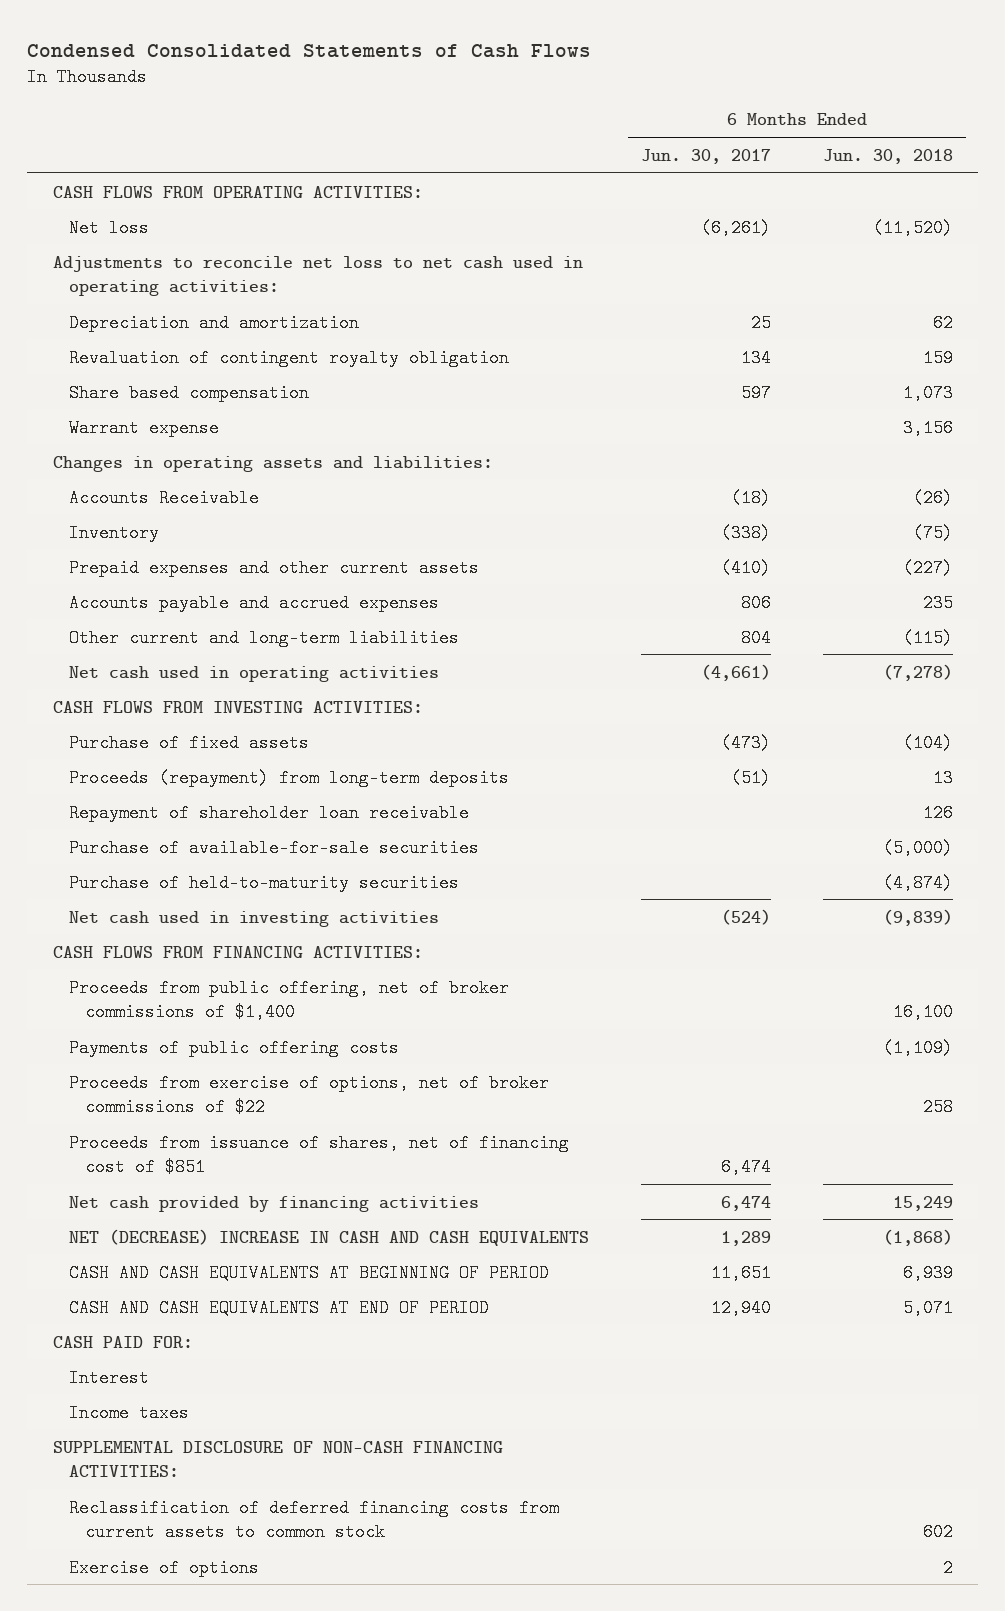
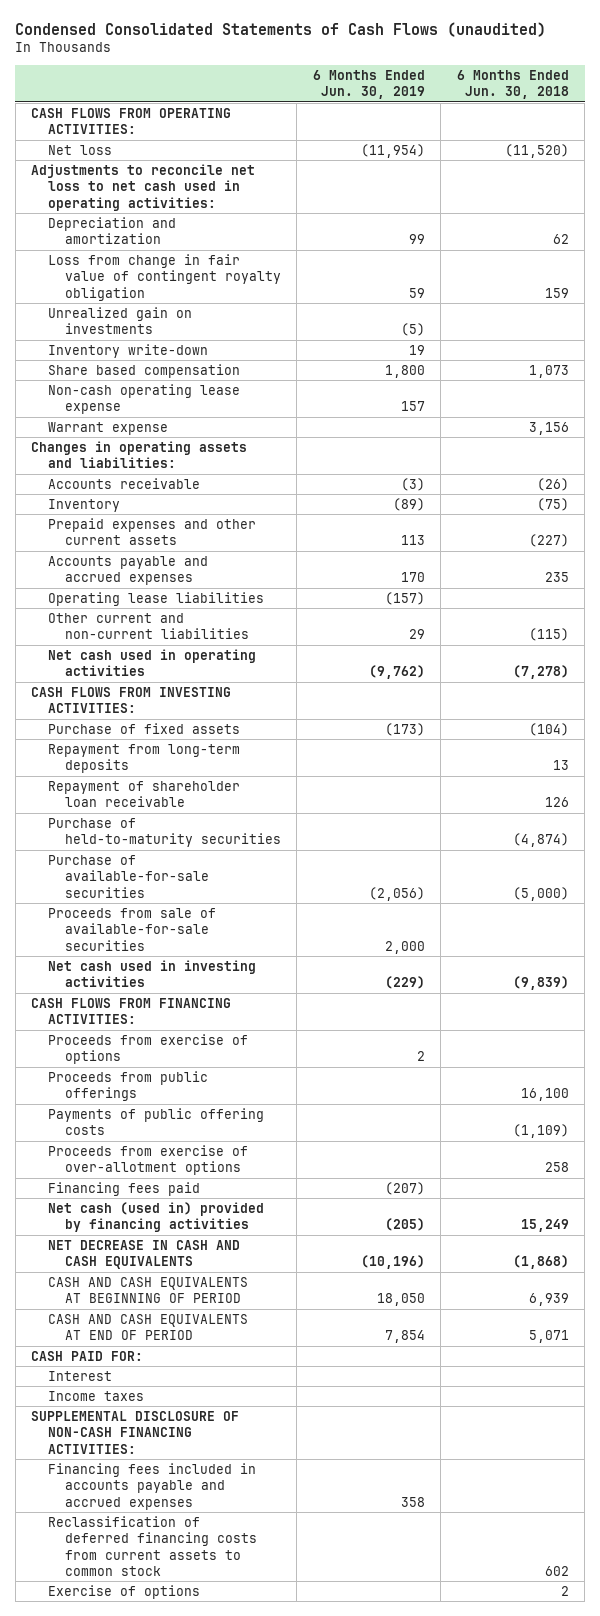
- Condensed Consolidated Statements of Cash Flows
+ Condensed Consolidated Statements of Cash Flows (unaudited)
- | 6 Months Ended Jun. 30, 2017 | 6 Months Ended Jun. 30, 2018
+ | 6 Months Ended Jun. 30, 2019 | 6 Months Ended Jun. 30, 2018
- Revaluation of contingent royalty obligation | 134 | 159
+ Loss from change in fair value of contingent royalty obligation | 59 | 159
+ Unrealized gain on investments | (5) |
+ Inventory write-down | 19 |
+ Non-cash operating lease expense | 157 |
- Accounts Receivable | (18) | (26)
+ Accounts receivable | (3) | (26)
- Other current and long-term liabilities | 804 | (115)
+ Operating lease liabilities | (157) |
+ Other current and non-current liabilities | 29 | (115)
- Proceeds (repayment) from long-term deposits | (51) | 13
+ Repayment from long-term deposits | | 13
moved down: Purchase of available-for-sale securities | (2,056) | (5,000)
+ Proceeds from sale of available-for-sale securities | 2,000 |
- Proceeds from public offering, net of broker commissions of $1,400 | | 16,100
+ Proceeds from exercise of options | 2 |
+ Proceeds from public offerings | | 16,100
- Proceeds from exercise of options, net of broker commissions of $22 | | 258
- Proceeds from issuance of shares, net of financing cost of $851 | 6,474 |
- Net cash provided by financing activities | 6,474 | 15,249
- NET (DECREASE) INCREASE IN CASH AND CASH EQUIVALENTS | 1,289 | (1,868)
+ Proceeds from exercise of over-allotment options | | 258
+ Financing fees paid | (207) |
+ Net cash (used in) provided by financing activities | (205) | 15,249
+ NET DECREASE IN CASH AND CASH EQUIVALENTS | (10,196) | (1,868)
+ Financing fees included in accounts payable and accrued expenses | 358 |

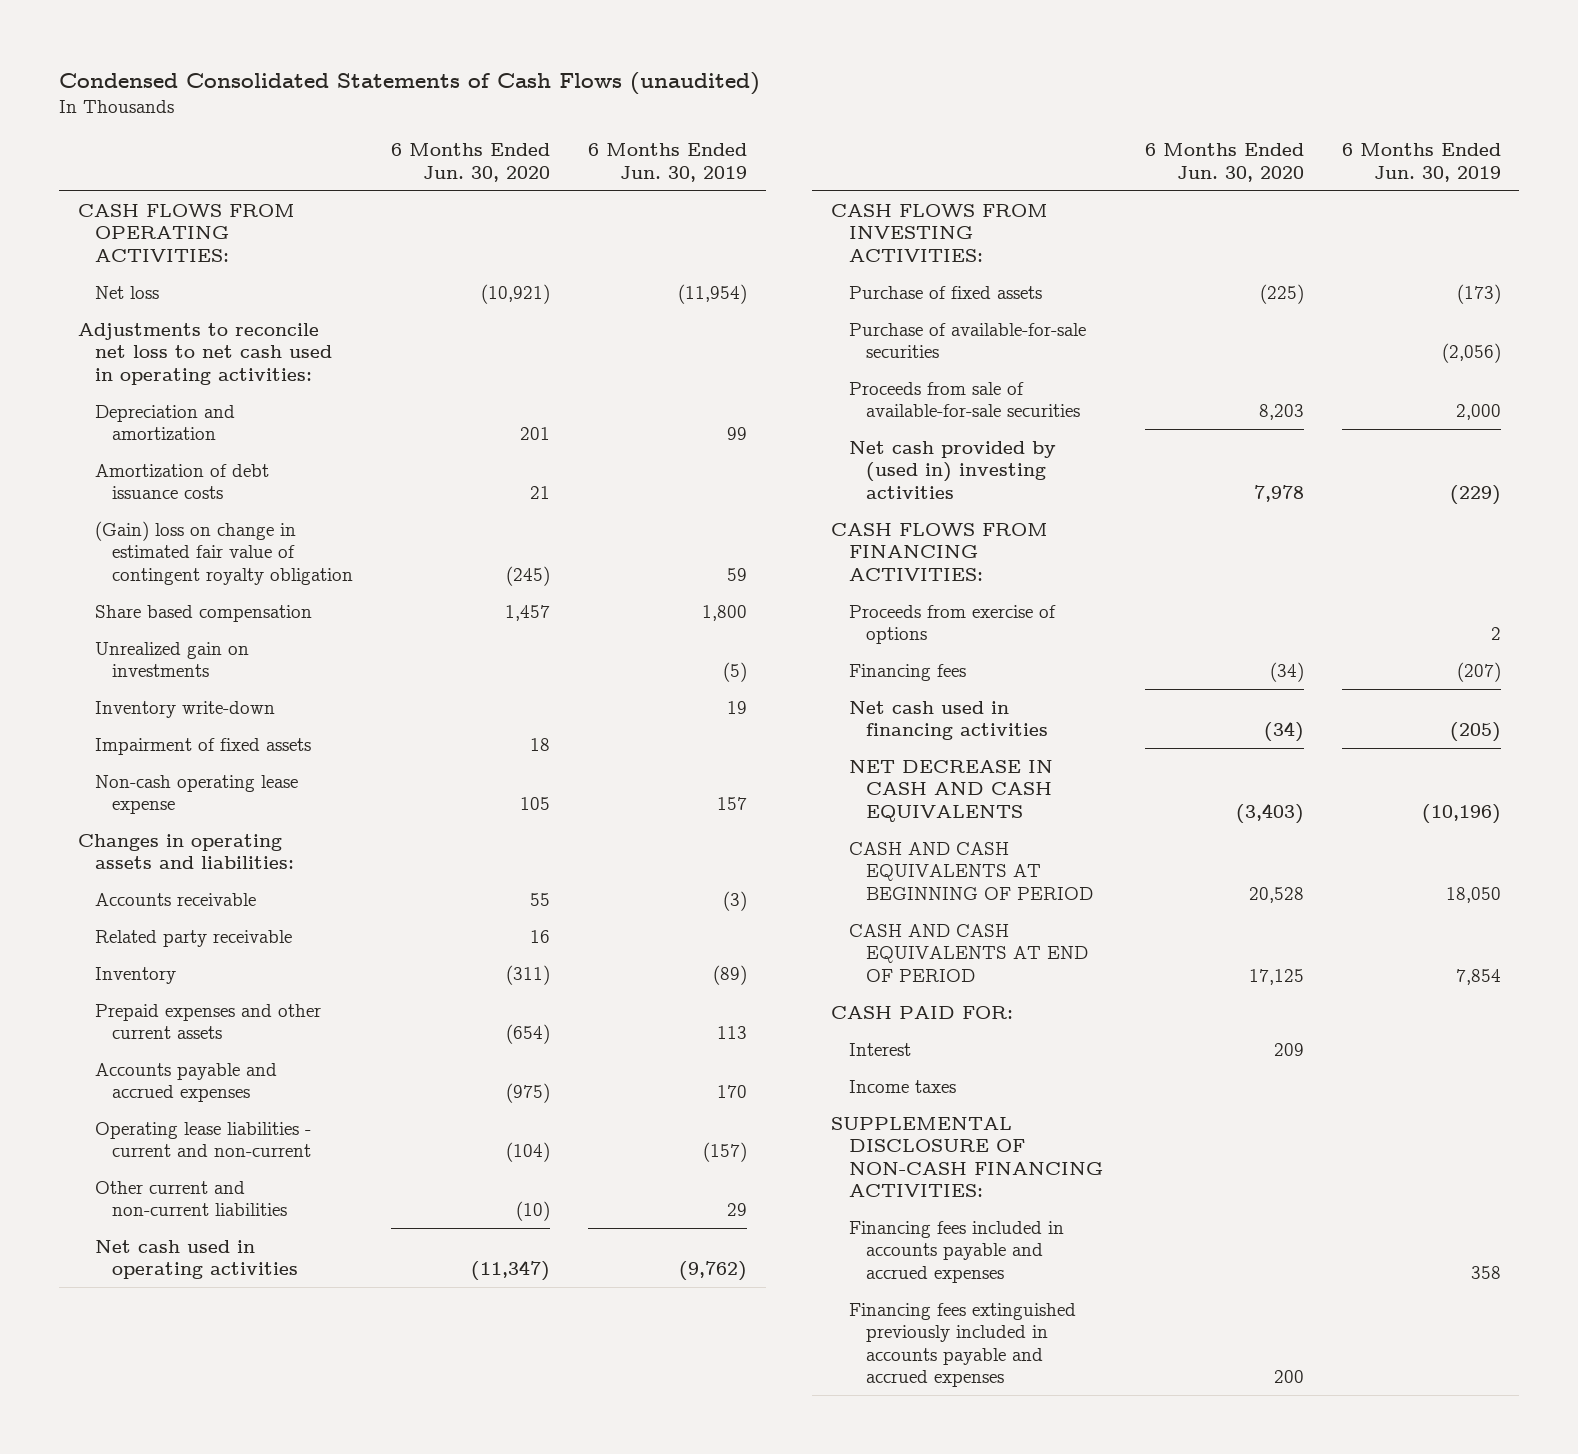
- | 6 Months Ended Jun. 30, 2019 | 6 Months Ended Jun. 30, 2018
+ | 6 Months Ended Jun. 30, 2020 | 6 Months Ended Jun. 30, 2019
- Loss from change in fair value of contingent royalty obligation | 59 | 159
+ Amortization of debt issuance costs | 21 |
+ (Gain) loss on change in estimated fair value of contingent royalty obligation | (245) | 59
moved up: Share based compensation | 1,457 | 1,800
+ Impairment of fixed assets | 18 |
- Warrant expense | | 3,156
+ Related party receivable | 16 |
- Operating lease liabilities | (157) |
+ Operating lease liabilities - current and non-current | (104) | (157)
- Repayment from long-term deposits | | 13
- Repayment of shareholder loan receivable | | 126
- Purchase of held-to-maturity securities | | (4,874)
- Net cash used in investing activities | (229) | (9,839)
+ Net cash provided by (used in) investing activities | 7,978 | (229)
- Proceeds from public offerings | | 16,100
- Payments of public offering costs | | (1,109)
- Proceeds from exercise of over-allotment options | | 258
- Financing fees paid | (207) |
- Net cash (used in) provided by financing activities | (205) | 15,249
+ Financing fees | (34) | (207)
+ Net cash used in financing activities | (34) | (205)
- Reclassification of deferred financing costs from current assets to common stock | | 602
- Exercise of options | | 2
+ Financing fees extinguished previously included in accounts payable and accrued expenses | 200 |

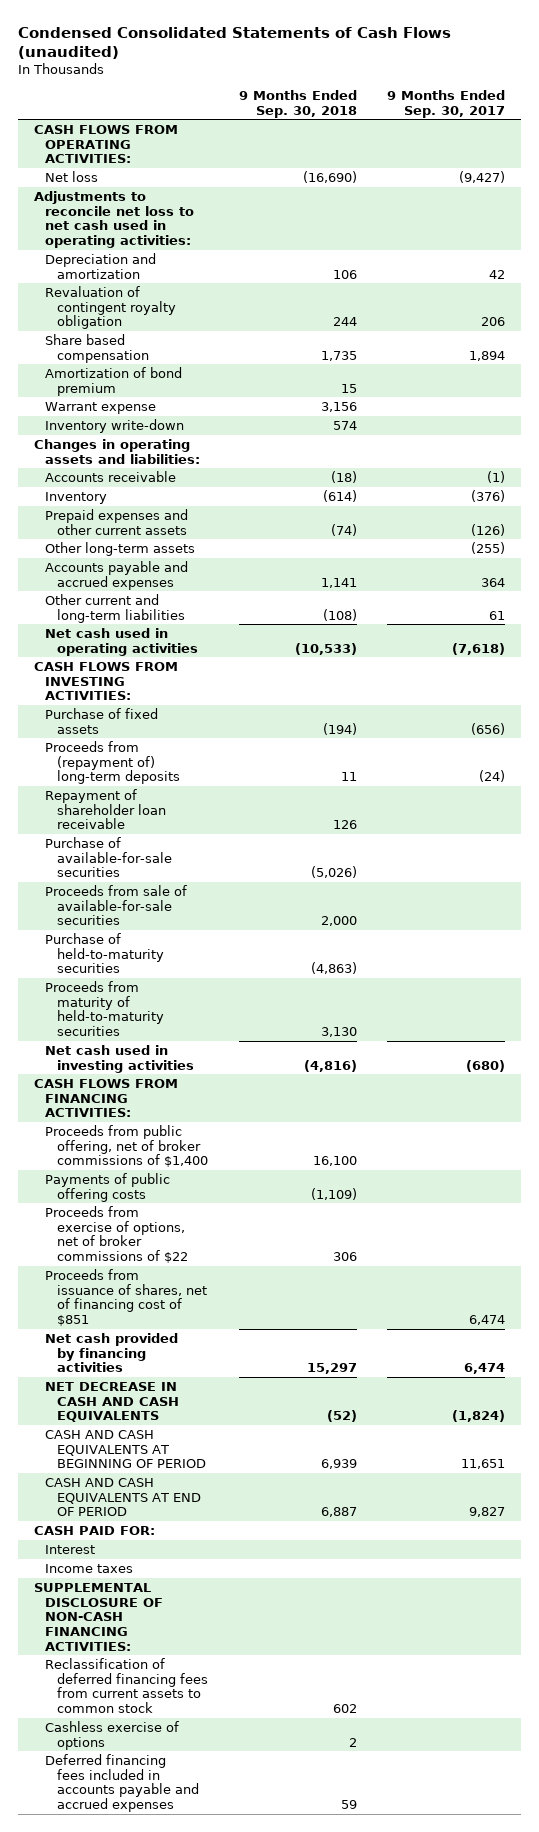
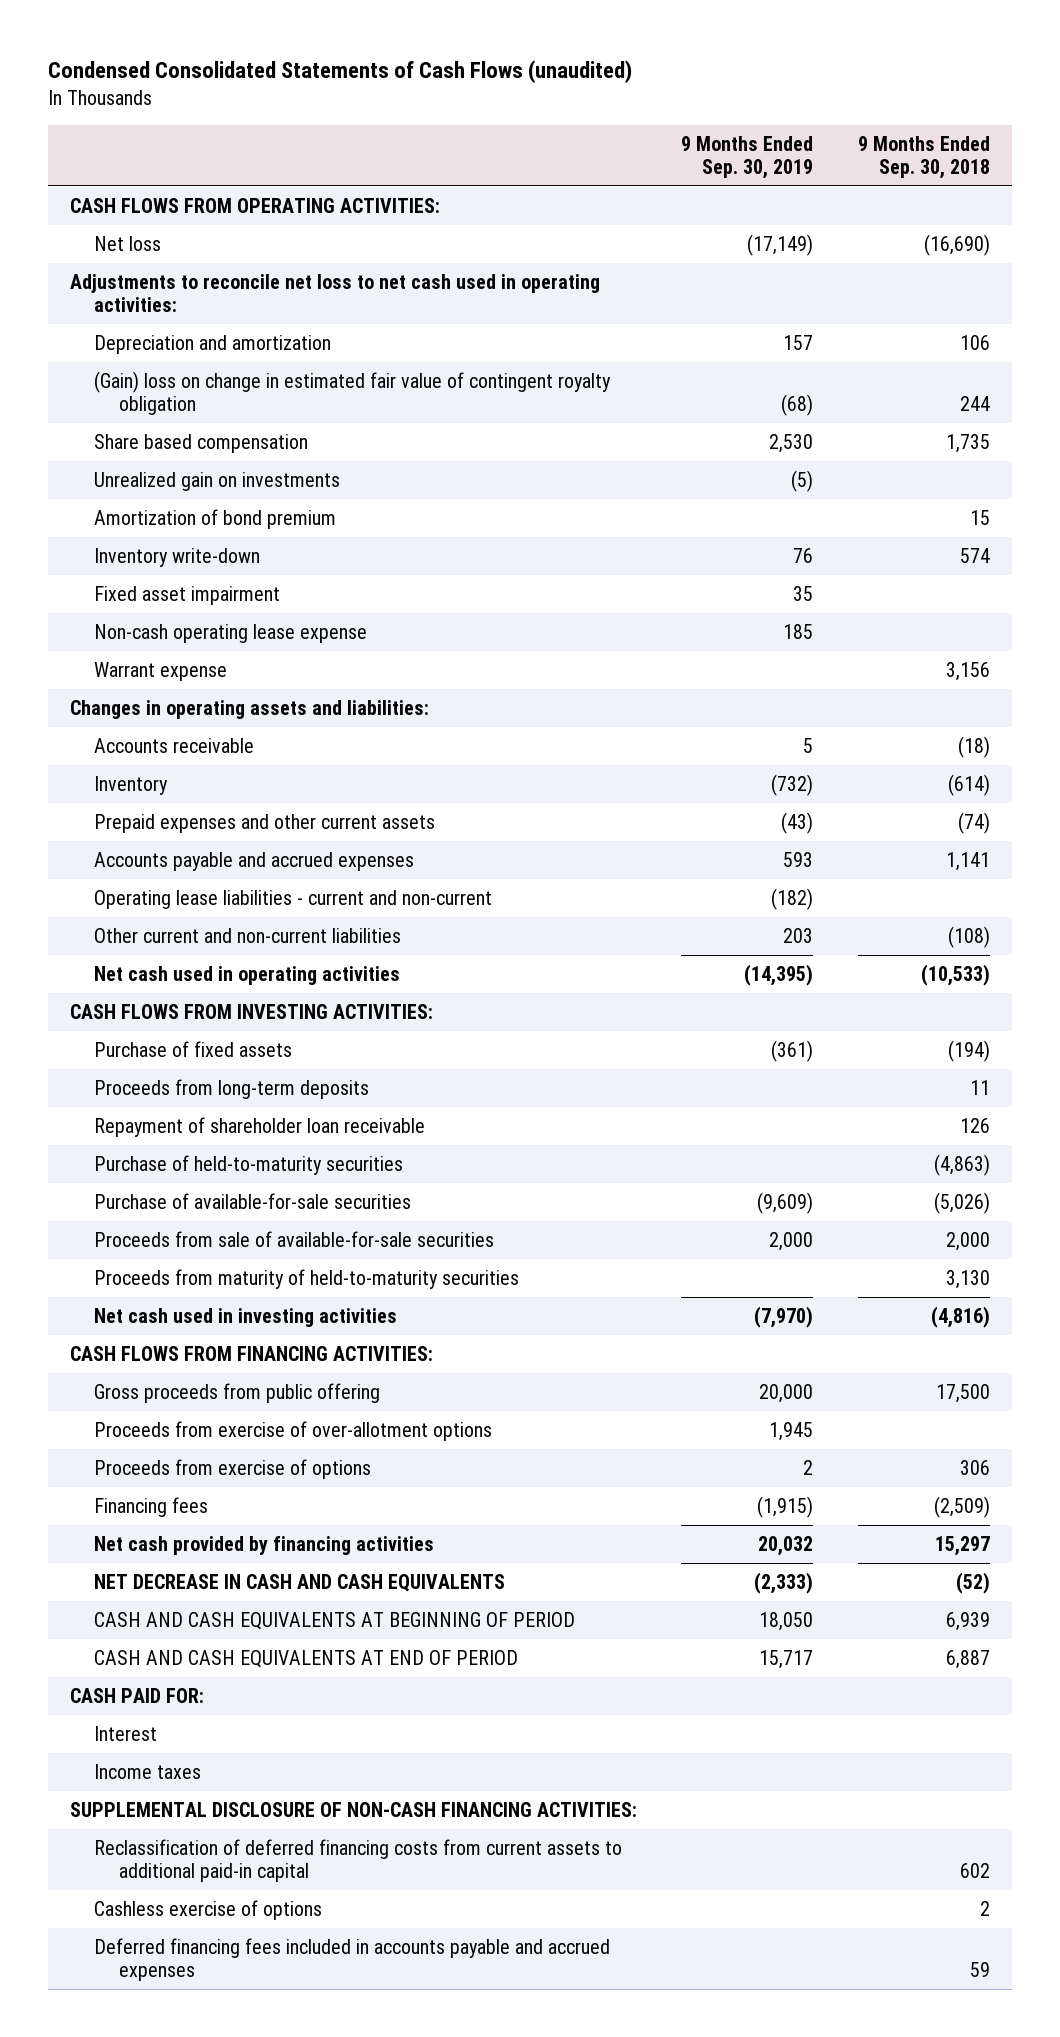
- | 9 Months Ended Sep. 30, 2018 | 9 Months Ended Sep. 30, 2017
+ | 9 Months Ended Sep. 30, 2019 | 9 Months Ended Sep. 30, 2018
- Revaluation of contingent royalty obligation | 244 | 206
+ (Gain) loss on change in estimated fair value of contingent royalty obligation | (68) | 244
+ Unrealized gain on investments | (5) |
+ Fixed asset impairment | 35 |
+ Non-cash operating lease expense | 185 |
moved down: Warrant expense | | 3,156
- Other long-term assets | | (255)
- Other current and long-term liabilities | (108) | 61
+ Operating lease liabilities - current and non-current | (182) |
+ Other current and non-current liabilities | 203 | (108)
- Proceeds from (repayment of) long-term deposits | 11 | (24)
+ Proceeds from long-term deposits | | 11
moved up: Purchase of held-to-maturity securities | | (4,863)
- Proceeds from public offering, net of broker commissions of $1,400 | 16,100 |
- Payments of public offering costs | (1,109) |
- Proceeds from exercise of options, net of broker commissions of $22 | 306 |
- Proceeds from issuance of shares, net of financing cost of $851 | | 6,474
+ Gross proceeds from public offering | 20,000 | 17,500
+ Proceeds from exercise of over-allotment options | 1,945 |
+ Proceeds from exercise of options | 2 | 306
+ Financing fees | (1,915) | (2,509)
- Reclassification of deferred financing fees from current assets to common stock | 602 |
+ Reclassification of deferred financing costs from current assets to additional paid-in capital | | 602

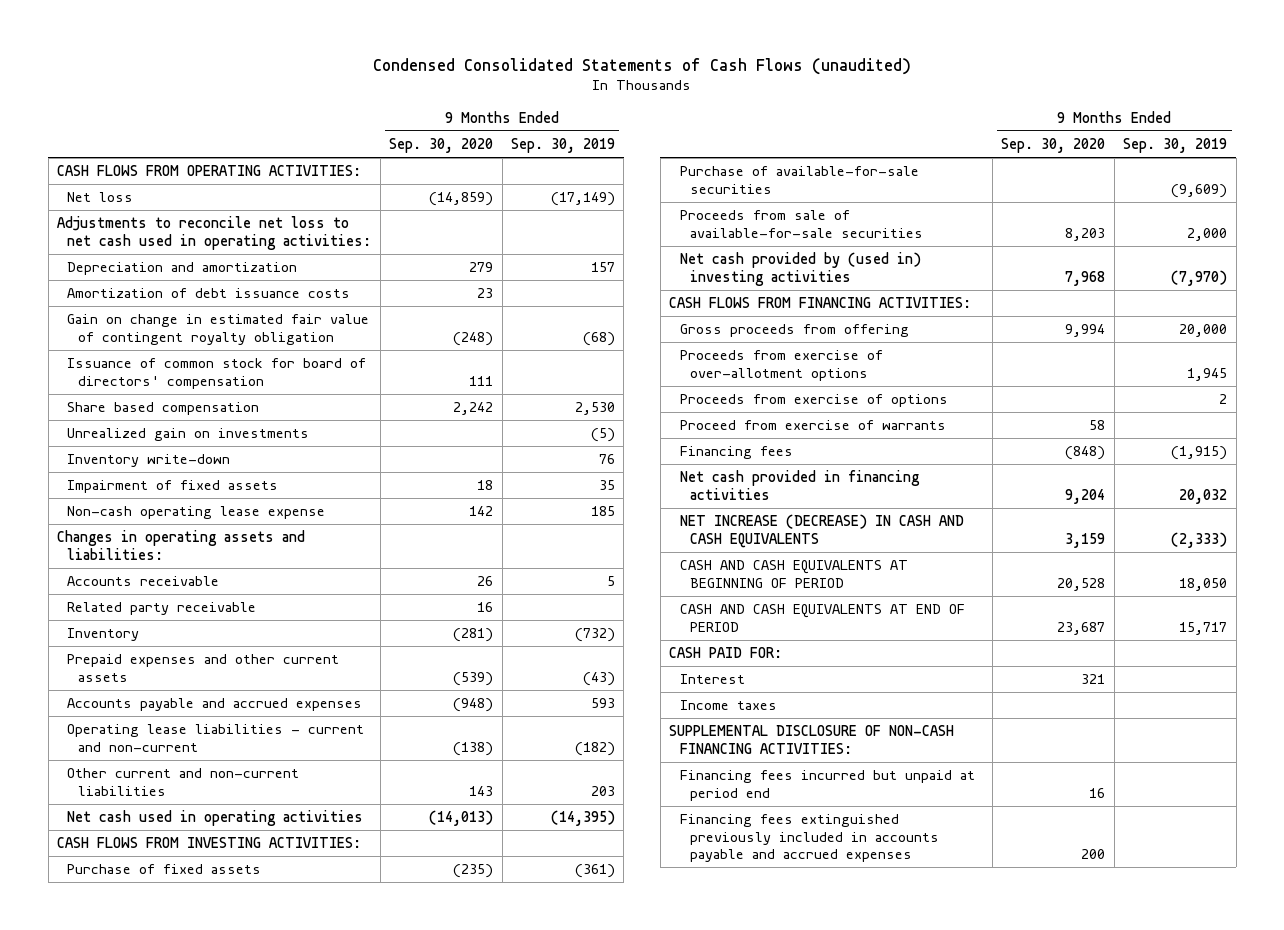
- | 9 Months Ended Sep. 30, 2019 | 9 Months Ended Sep. 30, 2018
+ | 9 Months Ended Sep. 30, 2020 | 9 Months Ended Sep. 30, 2019
- (Gain) loss on change in estimated fair value of contingent royalty obligation | (68) | 244
+ Amortization of debt issuance costs | 23 |
+ Gain on change in estimated fair value of contingent royalty obligation | (248) | (68)
+ Issuance of common stock for board of directors' compensation | 111 |
- Amortization of bond premium | | 15
- Fixed asset impairment | 35 |
+ Impairment of fixed assets | 18 | 35
- Warrant expense | | 3,156
+ Related party receivable | 16 |
- Proceeds from long-term deposits | | 11
- Repayment of shareholder loan receivable | | 126
- Purchase of held-to-maturity securities | | (4,863)
- Proceeds from maturity of held-to-maturity securities | | 3,130
- Net cash used in investing activities | (7,970) | (4,816)
+ Net cash provided by (used in) investing activities | 7,968 | (7,970)
- Gross proceeds from public offering | 20,000 | 17,500
+ Gross proceeds from offering | 9,994 | 20,000
+ Proceed from exercise of warrants | 58 |
- Net cash provided by financing activities | 20,032 | 15,297
- NET DECREASE IN CASH AND CASH EQUIVALENTS | (2,333) | (52)
+ Net cash provided in financing activities | 9,204 | 20,032
+ NET INCREASE (DECREASE) IN CASH AND CASH EQUIVALENTS | 3,159 | (2,333)
- Reclassification of deferred financing costs from current assets to additional paid-in capital | | 602
- Cashless exercise of options | | 2
- Deferred financing fees included in accounts payable and accrued expenses | | 59
+ Financing fees incurred but unpaid at period end | 16 |
+ Financing fees extinguished previously included in accounts payable and accrued expenses | 200 |

